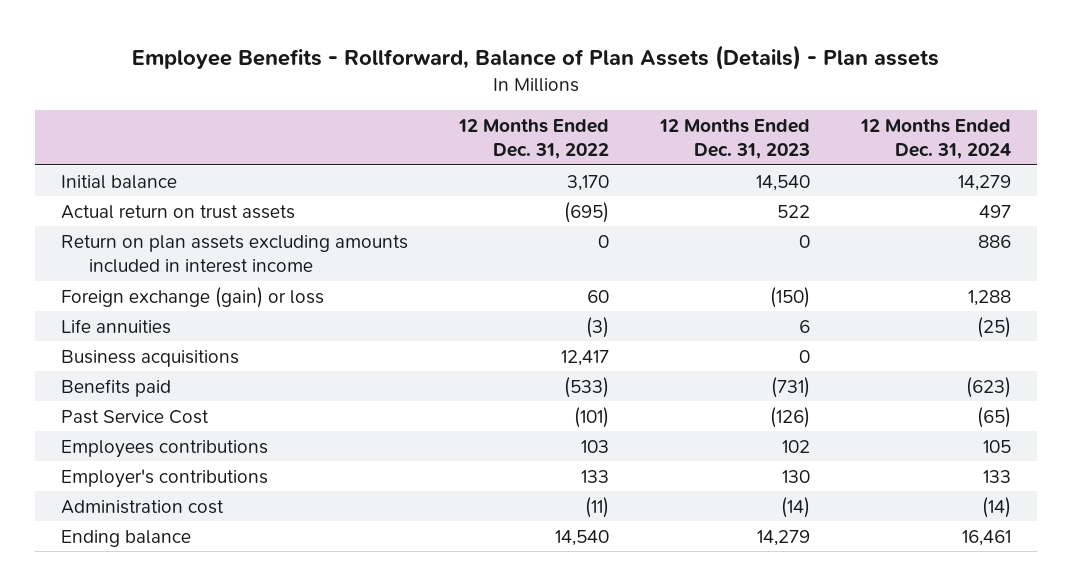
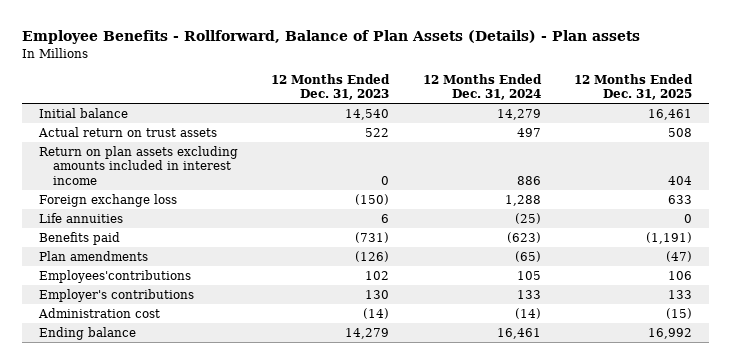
- | 12 Months Ended Dec. 31, 2022 | 12 Months Ended Dec. 31, 2023 | 12 Months Ended Dec. 31, 2024
+ | 12 Months Ended Dec. 31, 2023 | 12 Months Ended Dec. 31, 2024 | 12 Months Ended Dec. 31, 2025
- Foreign exchange (gain) or loss | 60 | (150) | 1,288
+ Foreign exchange loss | (150) | 1,288 | 633
- Business acquisitions | 12,417 | 0 |
- Past Service Cost | (101) | (126) | (65)
- Employees contributions | 103 | 102 | 105
+ Plan amendments | (126) | (65) | (47)
+ Employees'contributions | 102 | 105 | 106

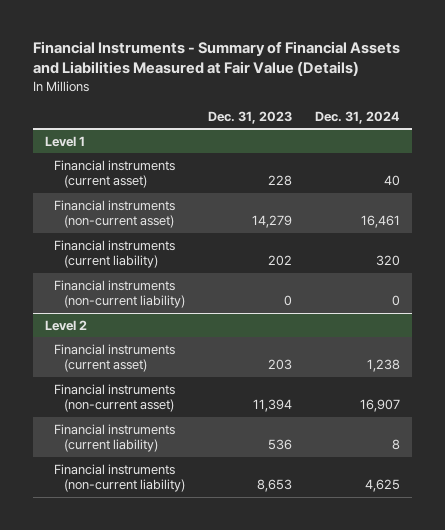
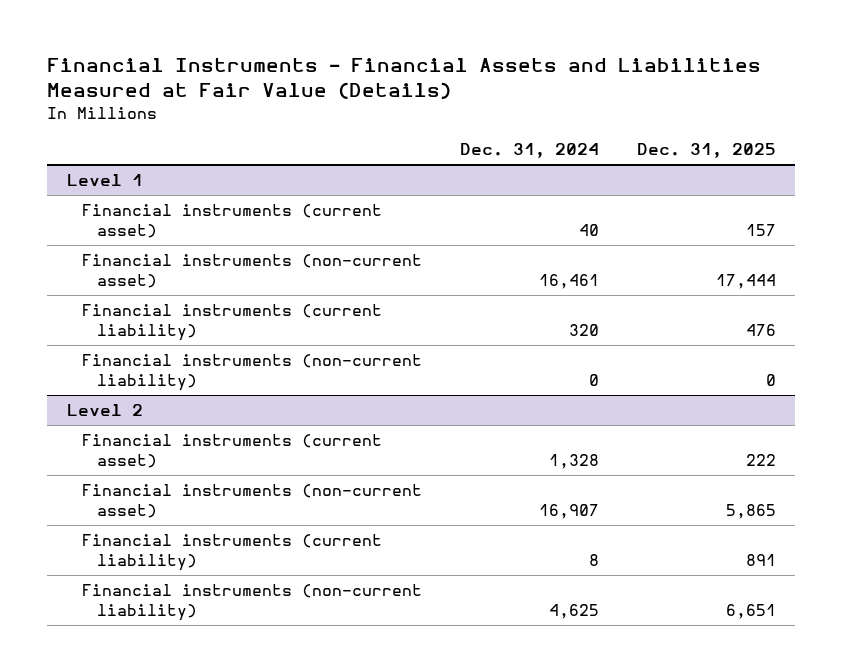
- Financial Instruments - Summary of Financial Assets and Liabilities Measured at Fair Value (Details)
+ Financial Instruments - Financial Assets and Liabilities Measured at Fair Value (Details)
- | Dec. 31, 2023 | Dec. 31, 2024
+ | Dec. 31, 2024 | Dec. 31, 2025
@ Level 2
- Financial instruments (current asset) | 203 | 1,238
+ Financial instruments (current asset) | 1,328 | 222

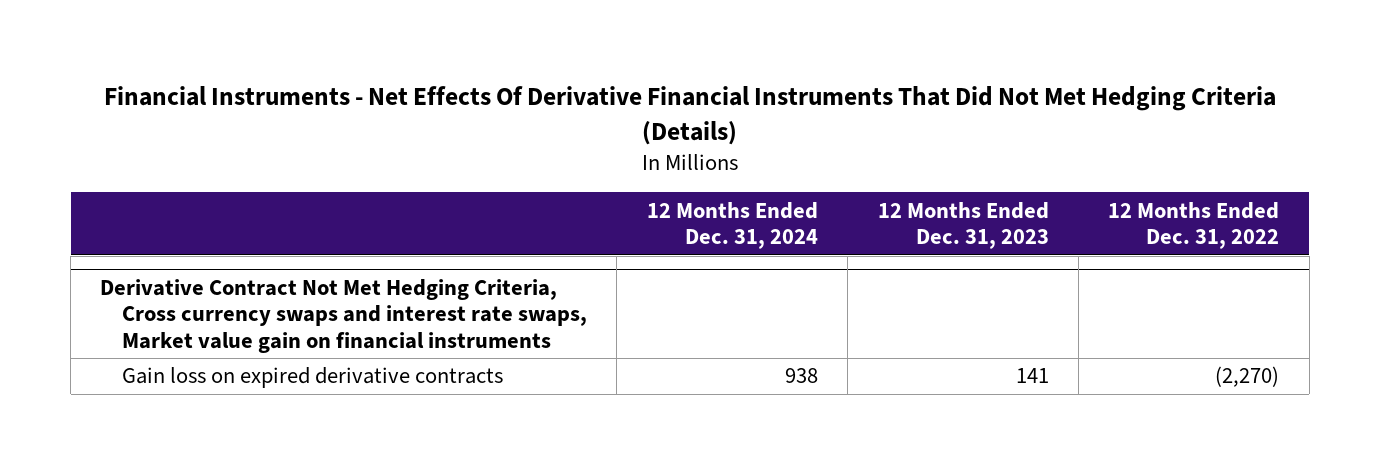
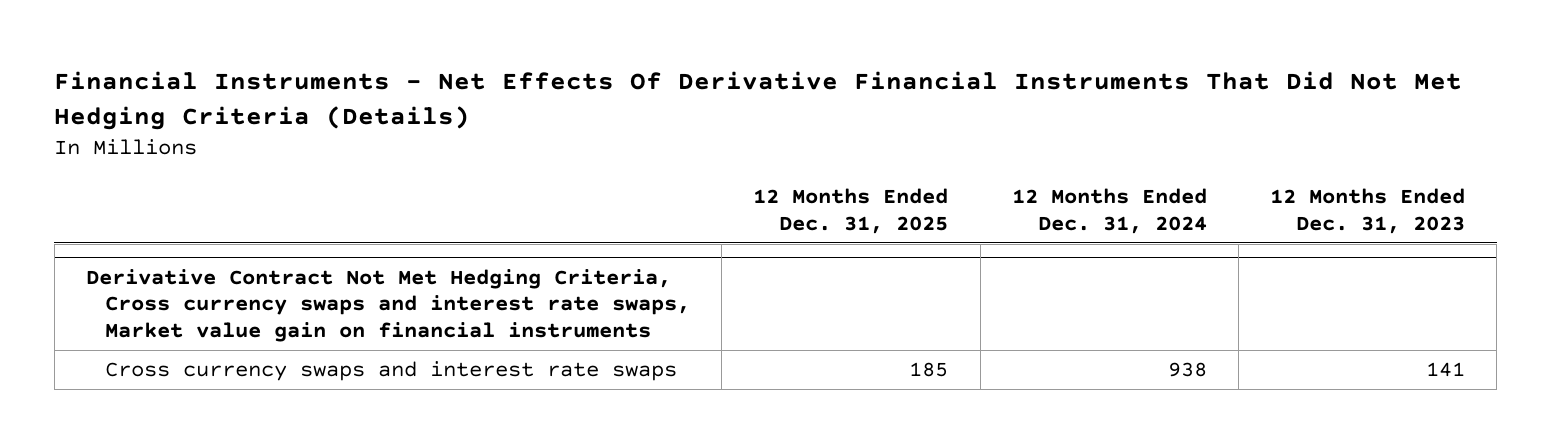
- | 12 Months Ended Dec. 31, 2024 | 12 Months Ended Dec. 31, 2023 | 12 Months Ended Dec. 31, 2022
+ | 12 Months Ended Dec. 31, 2025 | 12 Months Ended Dec. 31, 2024 | 12 Months Ended Dec. 31, 2023
@ Derivative Contract Not Met Hedging Criteria, Cross currency swaps and interest rate swaps, Market value gain on financial instruments
- Gain loss on expired derivative contracts | 938 | 141 | (2,270)
+ Cross currency swaps and interest rate swaps | 185 | 938 | 141

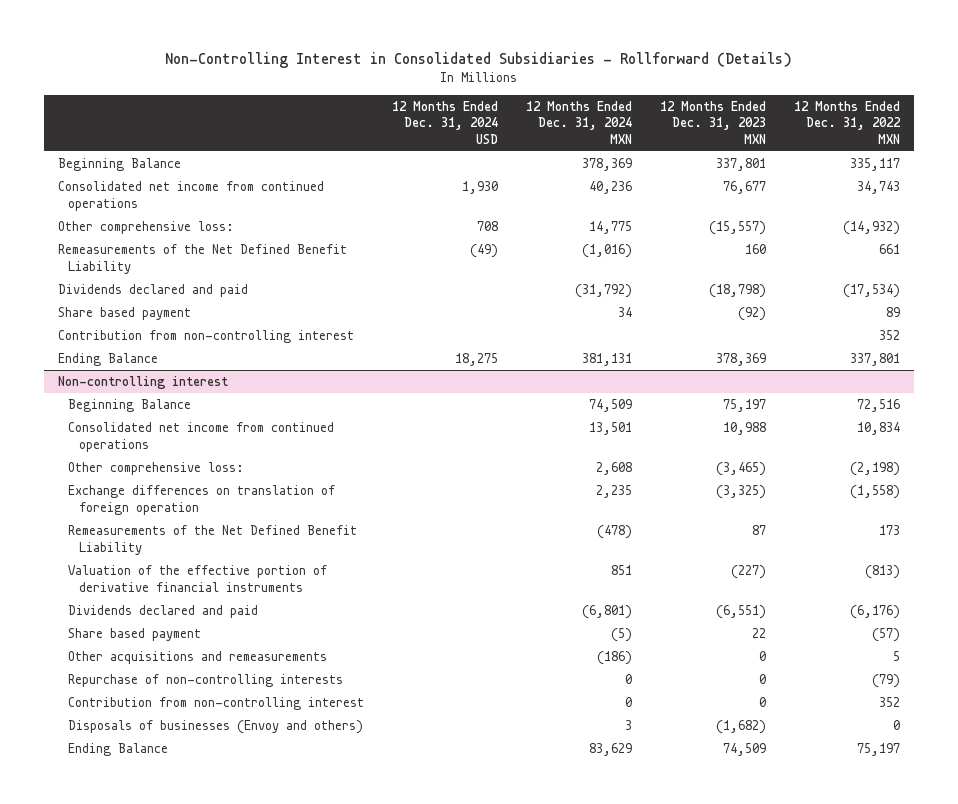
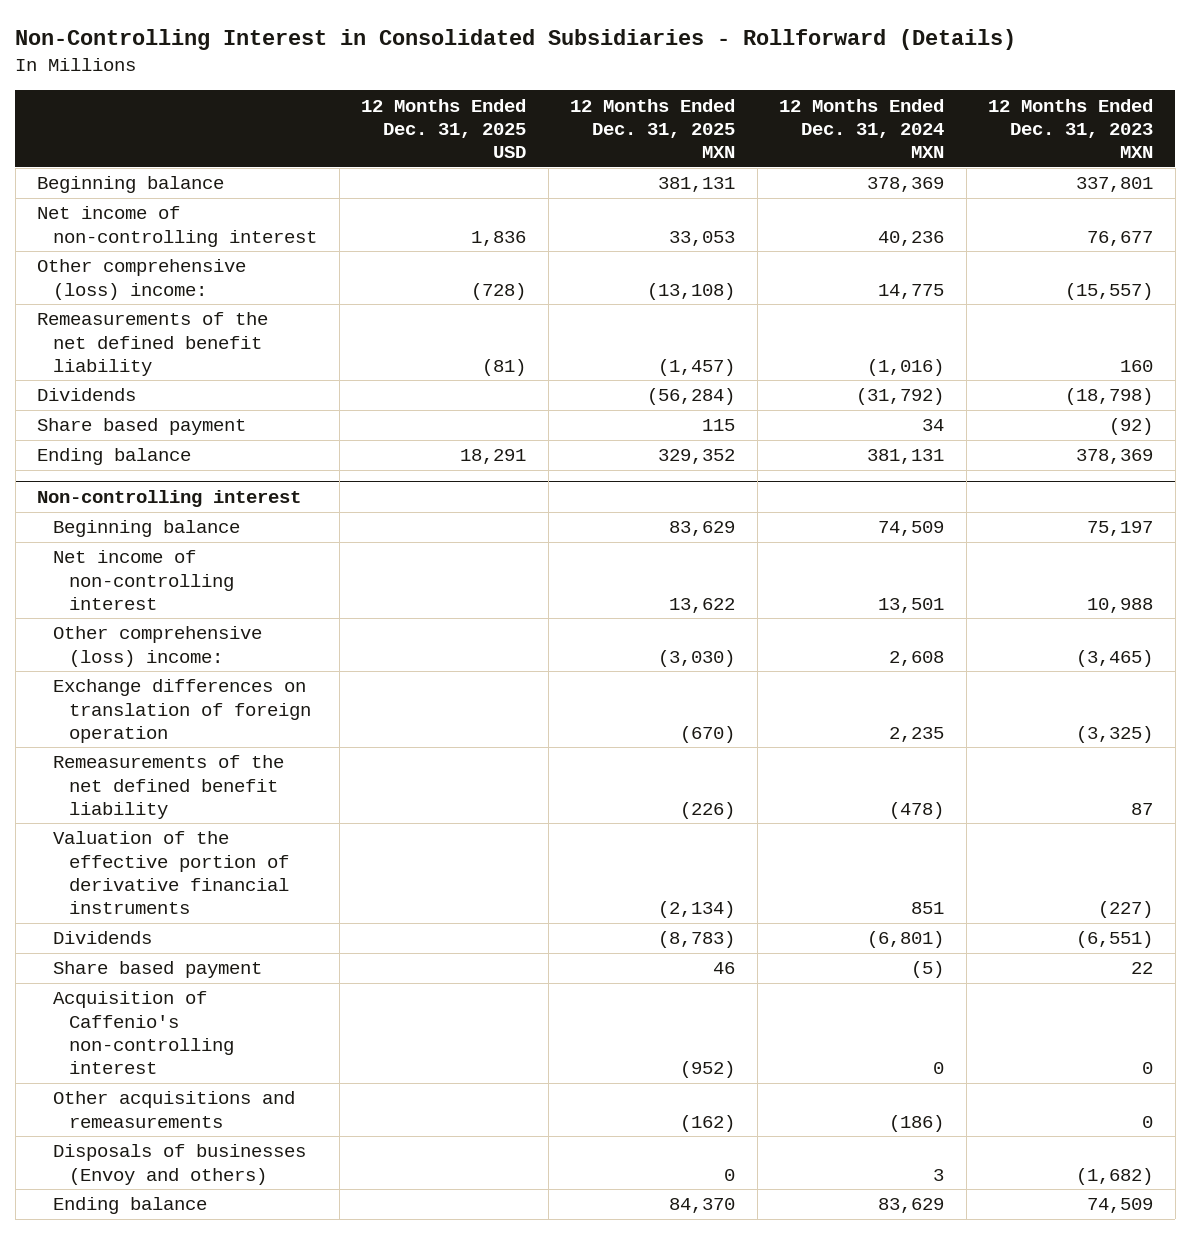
- | 12 Months Ended Dec. 31, 2024 USD | 12 Months Ended Dec. 31, 2024 MXN | 12 Months Ended Dec. 31, 2023 MXN | 12 Months Ended Dec. 31, 2022 MXN
+ | 12 Months Ended Dec. 31, 2025 USD | 12 Months Ended Dec. 31, 2025 MXN | 12 Months Ended Dec. 31, 2024 MXN | 12 Months Ended Dec. 31, 2023 MXN
- Beginning Balance | | 378,369 | 337,801 | 335,117
- Consolidated net income from continued operations | 1,930 | 40,236 | 76,677 | 34,743
- Other comprehensive loss: | 708 | 14,775 | (15,557) | (14,932)
- Remeasurements of the Net Defined Benefit Liability | (49) | (1,016) | 160 | 661
- Dividends declared and paid | | (31,792) | (18,798) | (17,534)
+ Beginning balance | | 381,131 | 378,369 | 337,801
+ Net income of non-controlling interest | 1,836 | 33,053 | 40,236 | 76,677
+ Other comprehensive (loss) income: | (728) | (13,108) | 14,775 | (15,557)
+ Remeasurements of the net defined benefit liability | (81) | (1,457) | (1,016) | 160
+ Dividends | | (56,284) | (31,792) | (18,798)
- Contribution from non-controlling interest | | | | 352
- Ending Balance | 18,275 | 381,131 | 378,369 | 337,801
+ Ending balance | 18,291 | 329,352 | 381,131 | 378,369
@ Non-controlling interest
- Beginning Balance | | 74,509 | 75,197 | 72,516
- Consolidated net income from continued operations | | 13,501 | 10,988 | 10,834
- Other comprehensive loss: | | 2,608 | (3,465) | (2,198)
+ Beginning balance | | 83,629 | 74,509 | 75,197
+ Net income of non-controlling interest | | 13,622 | 13,501 | 10,988
+ Other comprehensive (loss) income: | | (3,030) | 2,608 | (3,465)
- Remeasurements of the Net Defined Benefit Liability | | (478) | 87 | 173
+ Remeasurements of the net defined benefit liability | | (226) | (478) | 87
- Dividends declared and paid | | (6,801) | (6,551) | (6,176)
+ Dividends | | (8,783) | (6,801) | (6,551)
+ Acquisition of Caffenio's non-controlling interest | | (952) | 0 | 0
- Repurchase of non-controlling interests | | 0 | 0 | (79)
- Contribution from non-controlling interest | | 0 | 0 | 352
- Ending Balance | | 83,629 | 74,509 | 75,197
+ Ending balance | | 84,370 | 83,629 | 74,509

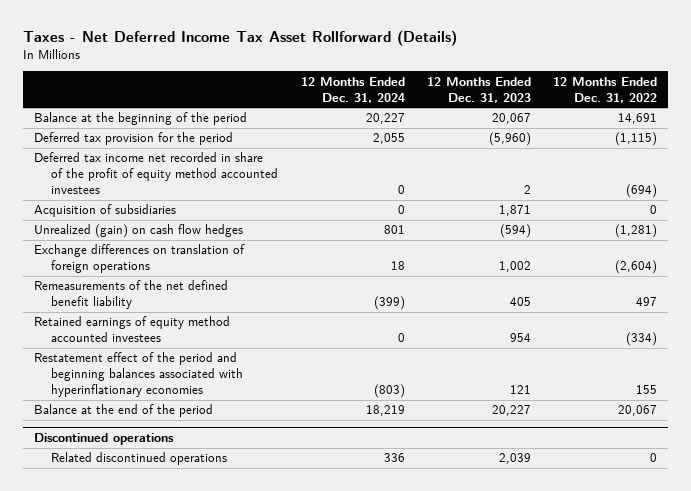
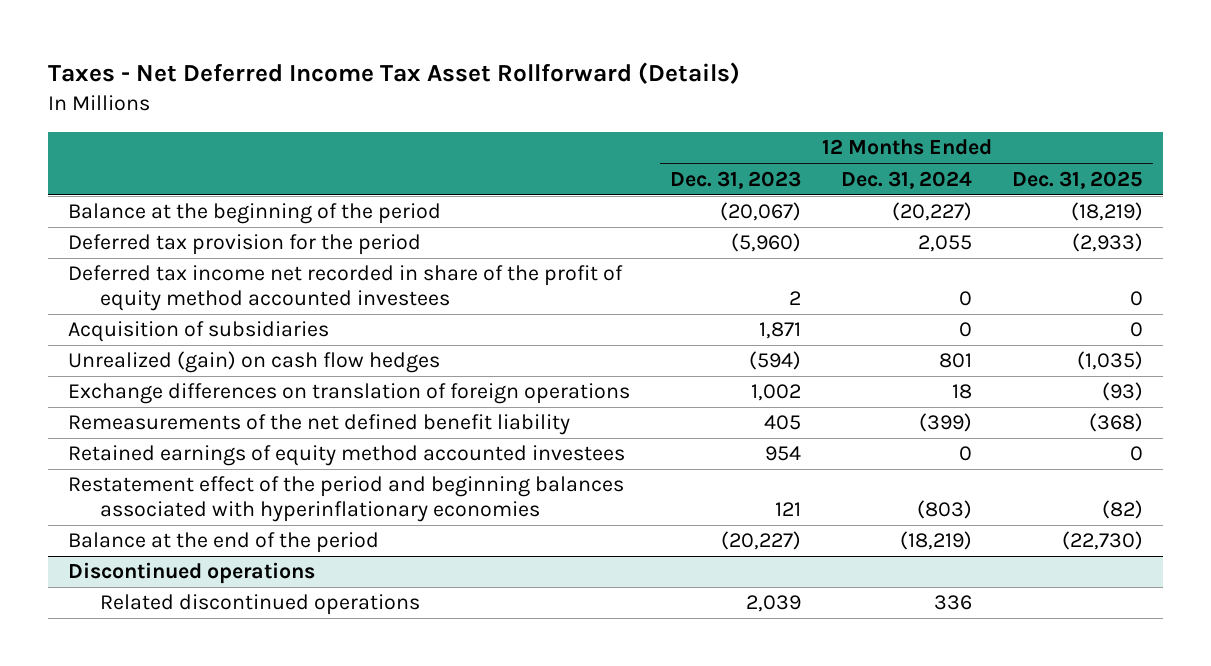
- | 12 Months Ended Dec. 31, 2024 | 12 Months Ended Dec. 31, 2023 | 12 Months Ended Dec. 31, 2022
+ | 12 Months Ended Dec. 31, 2023 | 12 Months Ended Dec. 31, 2024 | 12 Months Ended Dec. 31, 2025
- Balance at the beginning of the period | 20,227 | 20,067 | 14,691
+ Balance at the beginning of the period | (20,067) | (20,227) | (18,219)
- Balance at the end of the period | 18,219 | 20,227 | 20,067
+ Balance at the end of the period | (20,227) | (18,219) | (22,730)

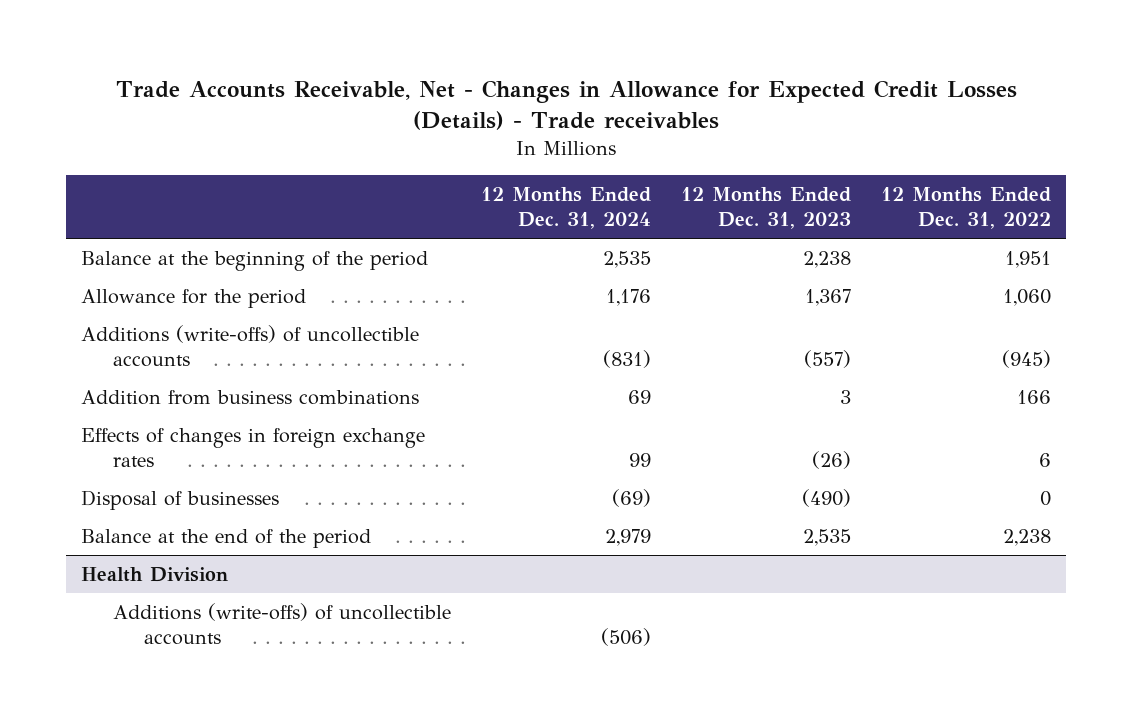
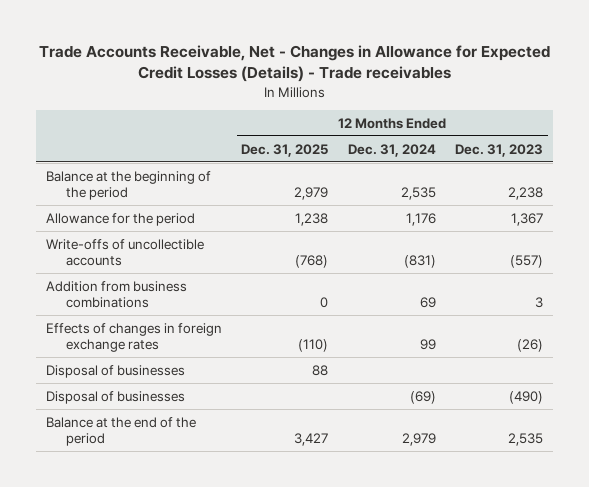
- | 12 Months Ended Dec. 31, 2024 | 12 Months Ended Dec. 31, 2023 | 12 Months Ended Dec. 31, 2022
+ | 12 Months Ended Dec. 31, 2025 | 12 Months Ended Dec. 31, 2024 | 12 Months Ended Dec. 31, 2023
- Additions (write-offs) of uncollectible accounts | (831) | (557) | (945)
+ Write-offs of uncollectible accounts | (768) | (831) | (557)
+ Disposal of businesses | 88 | |
- Health Division
- Additions (write-offs) of uncollectible accounts | (506) | |

